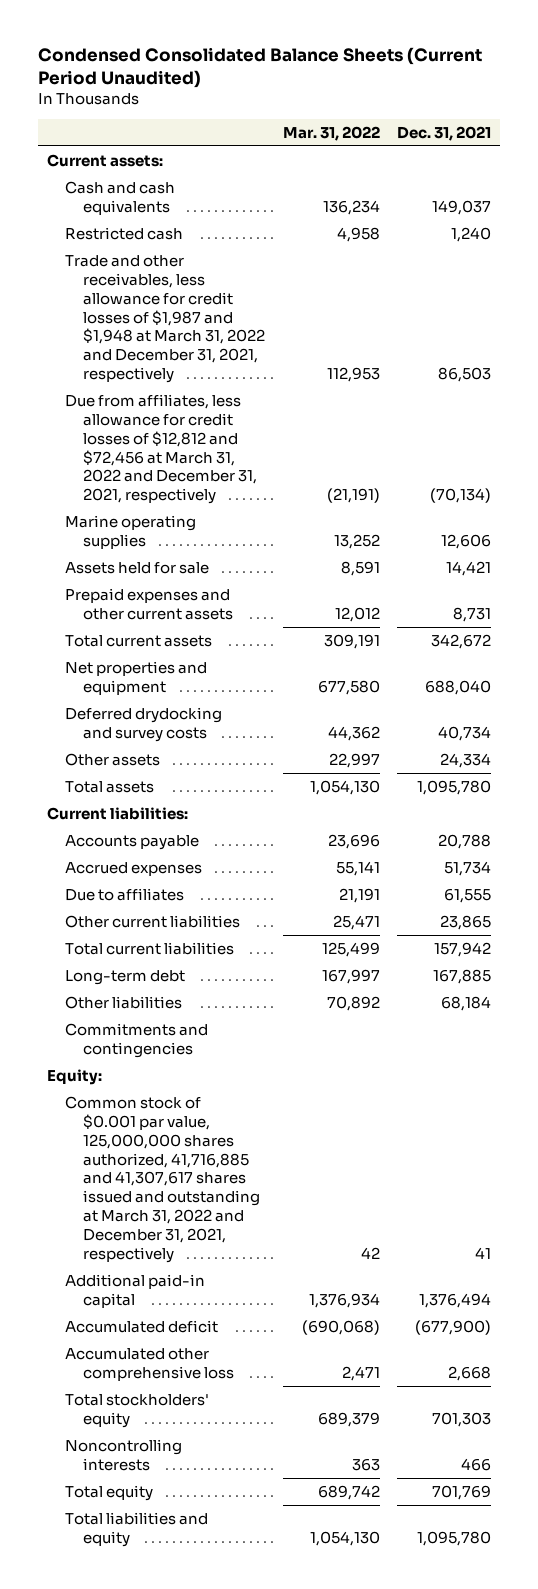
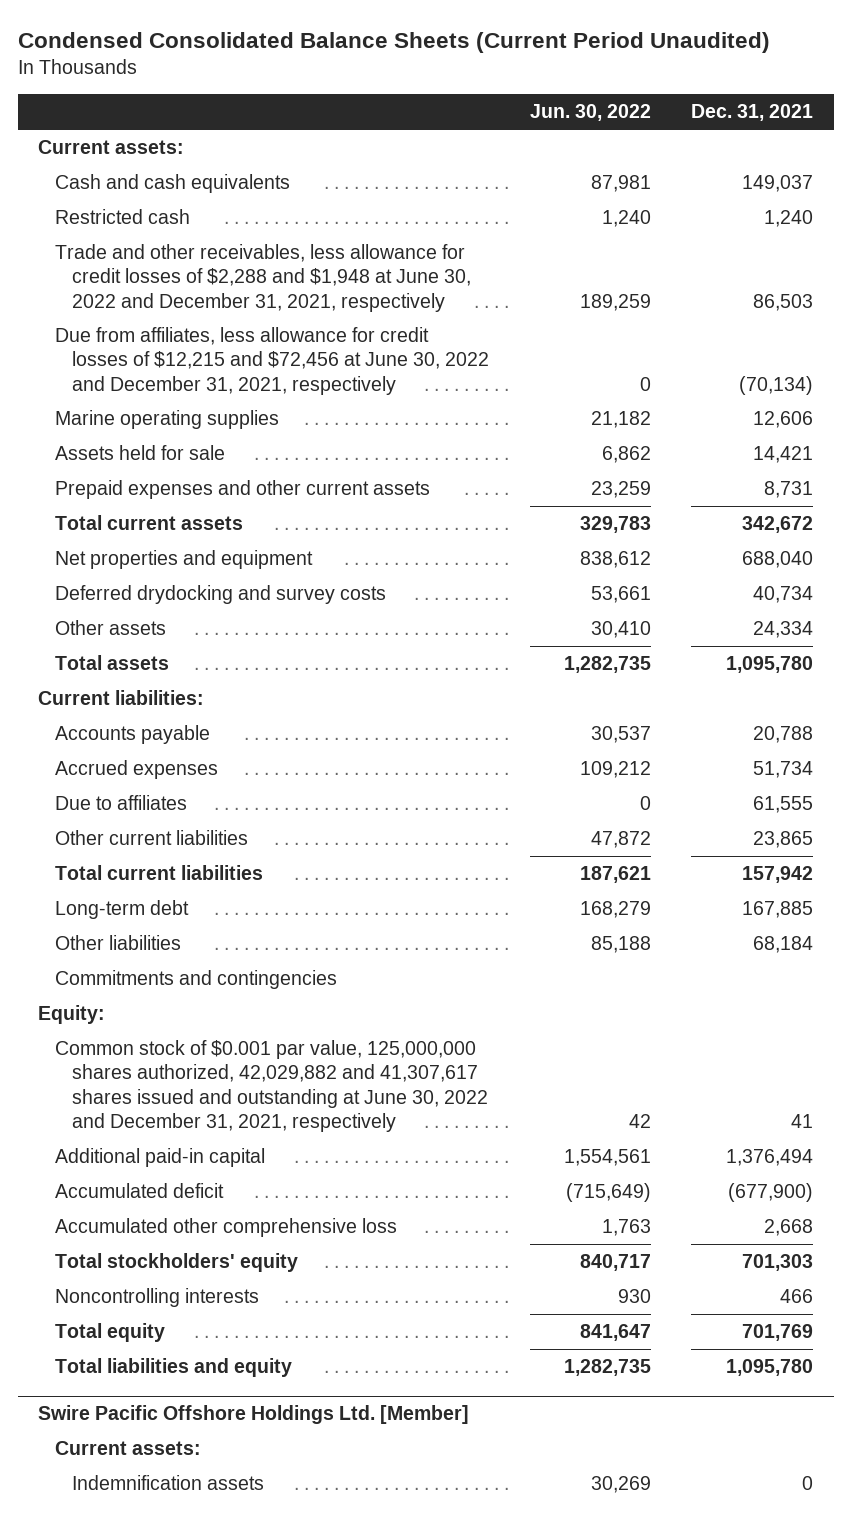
- | Mar. 31, 2022 | Dec. 31, 2021
+ | Jun. 30, 2022 | Dec. 31, 2021
- Trade and other receivables, less allowance for credit losses of $1,987 and $1,948 at March 31, 2022 and December 31, 2021, respectively | 112,953 | 86,503
- Due from affiliates, less allowance for credit losses of $12,812 and $72,456 at March 31, 2022 and December 31, 2021, respectively | (21,191) | (70,134)
+ Trade and other receivables, less allowance for credit losses of $2,288 and $1,948 at June 30, 2022 and December 31, 2021, respectively | 189,259 | 86,503
+ Due from affiliates, less allowance for credit losses of $12,215 and $72,456 at June 30, 2022 and December 31, 2021, respectively | 0 | (70,134)
- Common stock of $0.001 par value, 125,000,000 shares authorized, 41,716,885 and 41,307,617 shares issued and outstanding at March 31, 2022 and December 31, 2021, respectively | 42 | 41
+ Common stock of $0.001 par value, 125,000,000 shares authorized, 42,029,882 and 41,307,617 shares issued and outstanding at June 30, 2022 and December 31, 2021, respectively | 42 | 41
+ Swire Pacific Offshore Holdings Ltd. [Member]
+ Current assets:
+ Indemnification assets | 30,269 | 0

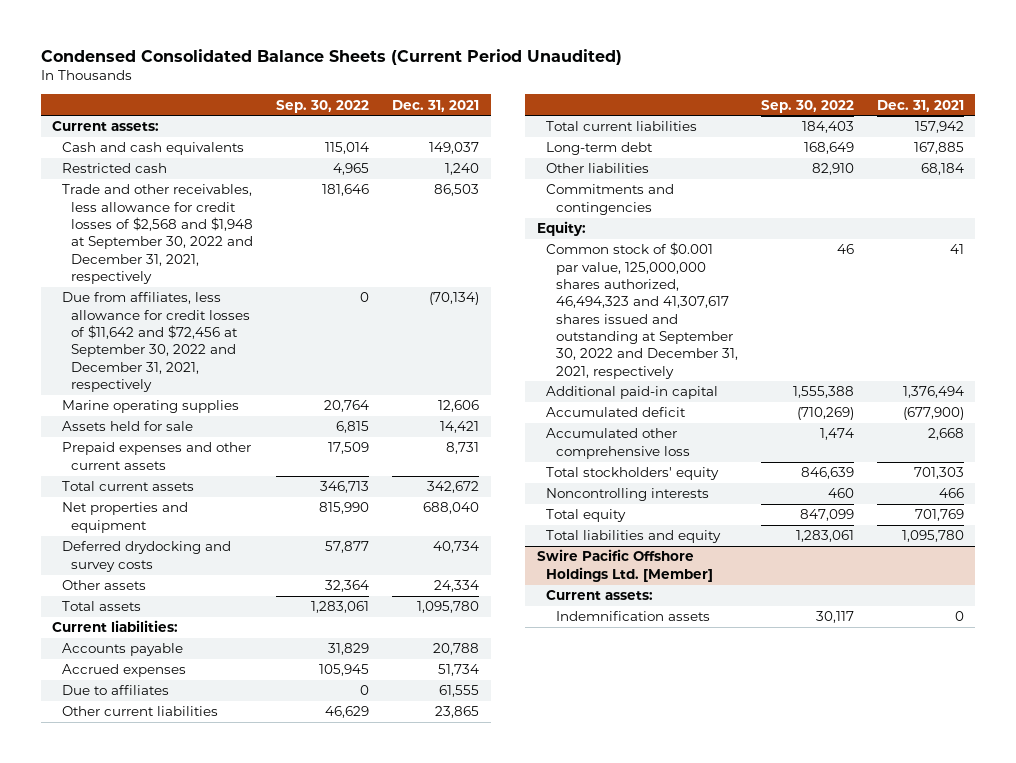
- | Jun. 30, 2022 | Dec. 31, 2021
+ | Sep. 30, 2022 | Dec. 31, 2021
- Trade and other receivables, less allowance for credit losses of $2,288 and $1,948 at June 30, 2022 and December 31, 2021, respectively | 189,259 | 86,503
- Due from affiliates, less allowance for credit losses of $12,215 and $72,456 at June 30, 2022 and December 31, 2021, respectively | 0 | (70,134)
+ Trade and other receivables, less allowance for credit losses of $2,568 and $1,948 at September 30, 2022 and December 31, 2021, respectively | 181,646 | 86,503
+ Due from affiliates, less allowance for credit losses of $11,642 and $72,456 at September 30, 2022 and December 31, 2021, respectively | 0 | (70,134)
- Common stock of $0.001 par value, 125,000,000 shares authorized, 42,029,882 and 41,307,617 shares issued and outstanding at June 30, 2022 and December 31, 2021, respectively | 42 | 41
+ Common stock of $0.001 par value, 125,000,000 shares authorized, 46,494,323 and 41,307,617 shares issued and outstanding at September 30, 2022 and December 31, 2021, respectively | 46 | 41

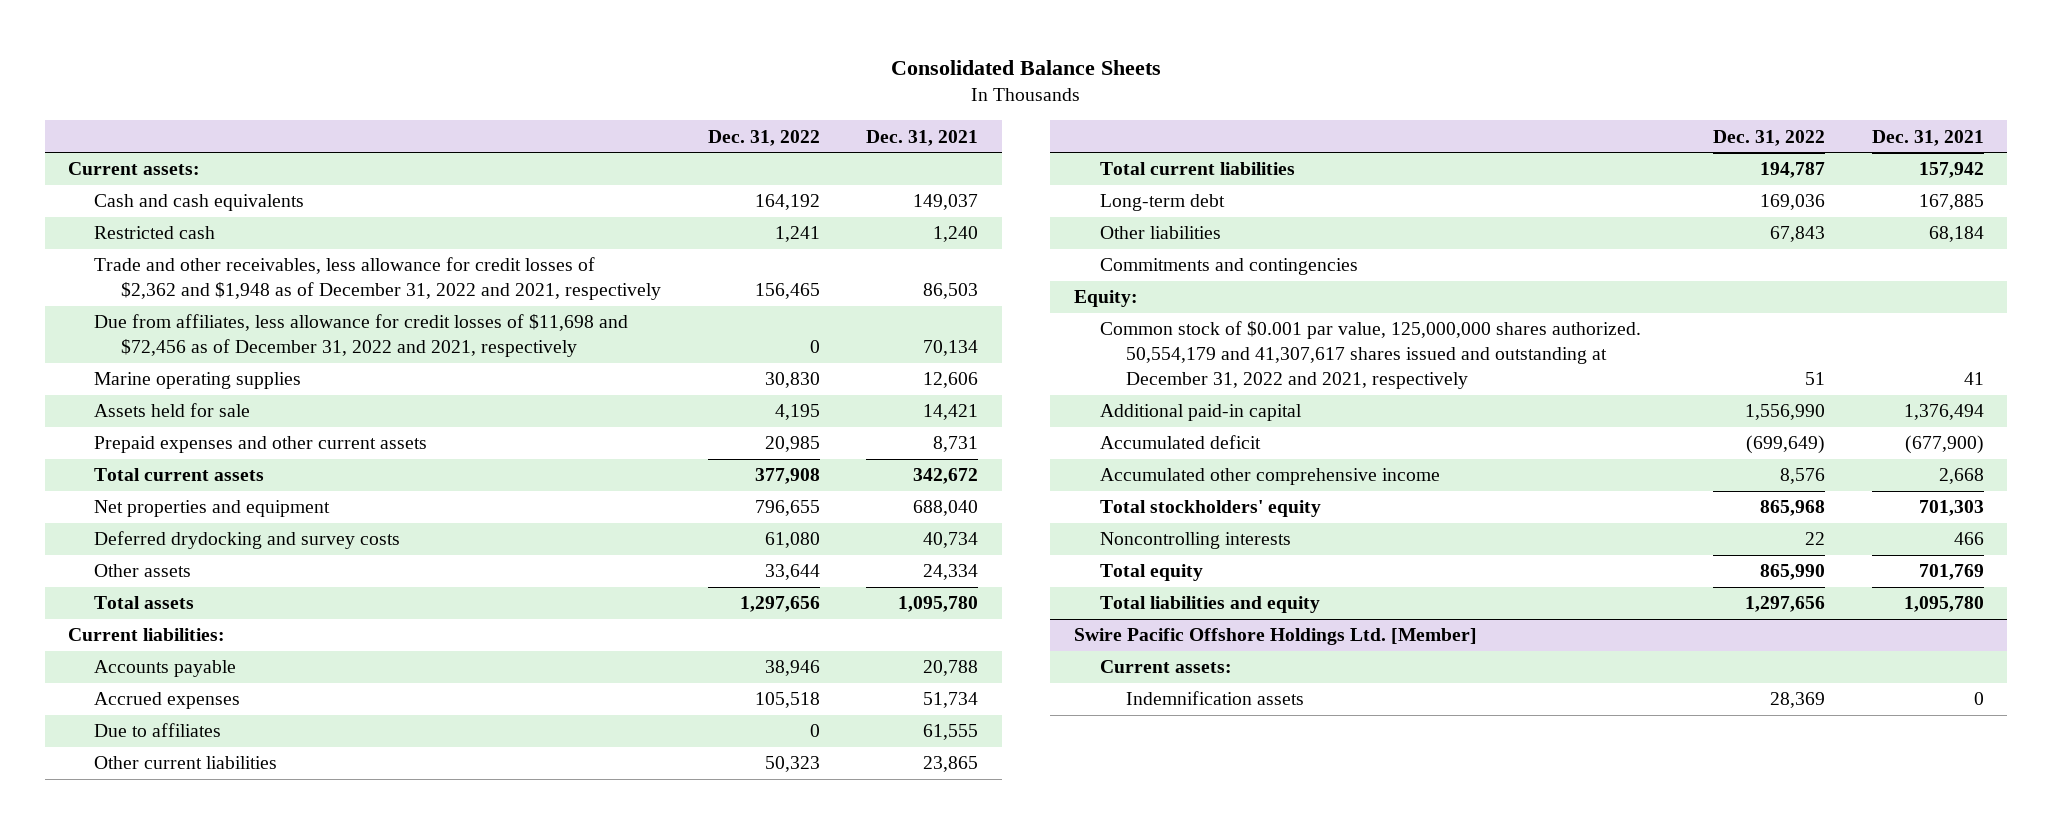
- Condensed Consolidated Balance Sheets (Current Period Unaudited)
+ Consolidated Balance Sheets
- | Sep. 30, 2022 | Dec. 31, 2021
+ | Dec. 31, 2022 | Dec. 31, 2021
- Trade and other receivables, less allowance for credit losses of $2,568 and $1,948 at September 30, 2022 and December 31, 2021, respectively | 181,646 | 86,503
- Due from affiliates, less allowance for credit losses of $11,642 and $72,456 at September 30, 2022 and December 31, 2021, respectively | 0 | (70,134)
+ Trade and other receivables, less allowance for credit losses of $2,362 and $1,948 as of December 31, 2022 and 2021, respectively | 156,465 | 86,503
+ Due from affiliates, less allowance for credit losses of $11,698 and $72,456 as of December 31, 2022 and 2021, respectively | 0 | 70,134
- Common stock of $0.001 par value, 125,000,000 shares authorized, 46,494,323 and 41,307,617 shares issued and outstanding at September 30, 2022 and December 31, 2021, respectively | 46 | 41
+ Common stock of $0.001 par value, 125,000,000 shares authorized. 50,554,179 and 41,307,617 shares issued and outstanding at December 31, 2022 and 2021, respectively | 51 | 41
- Accumulated other comprehensive loss | 1,474 | 2,668
+ Accumulated other comprehensive income | 8,576 | 2,668

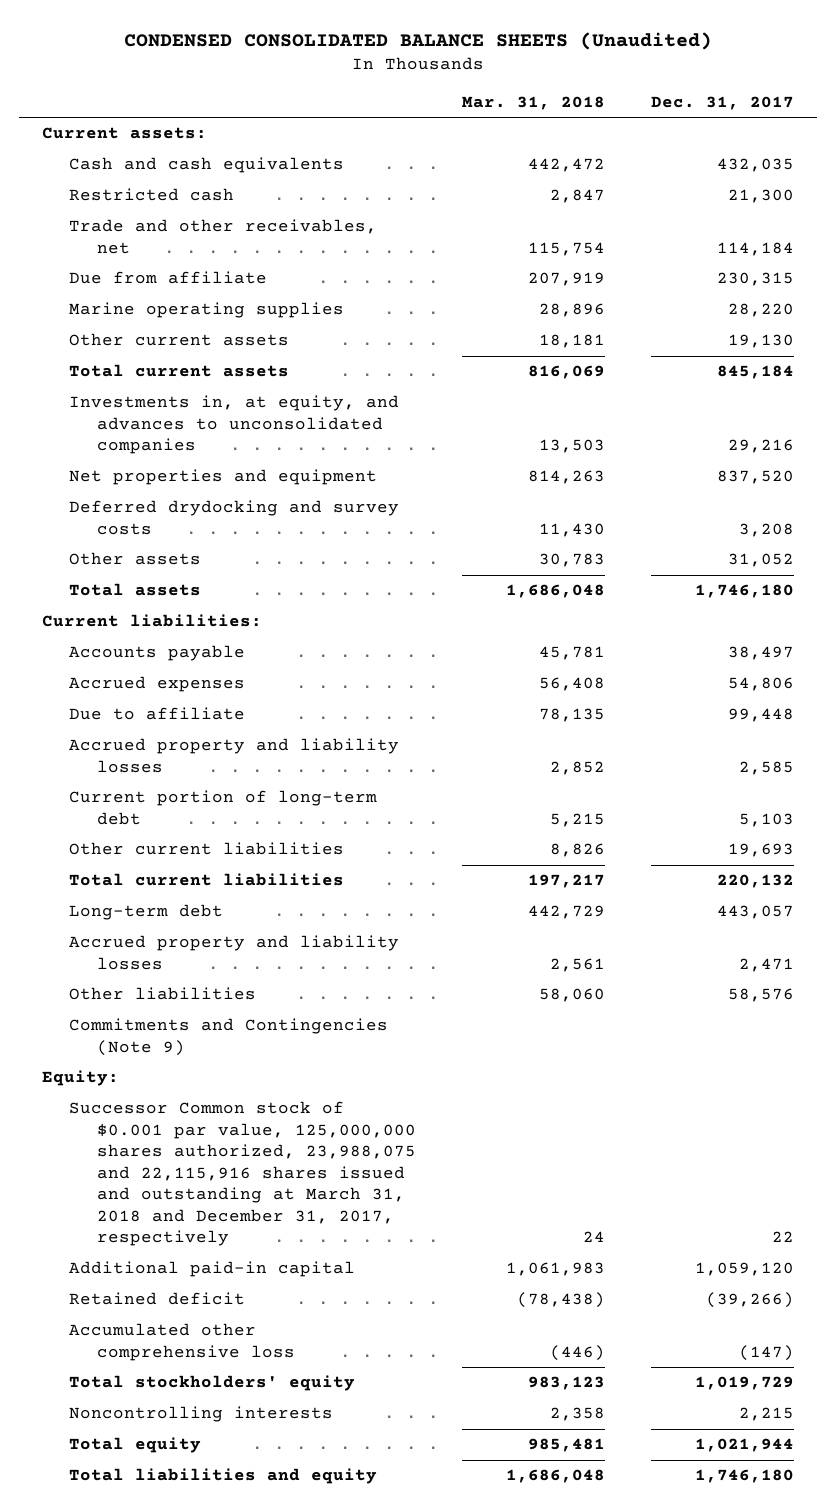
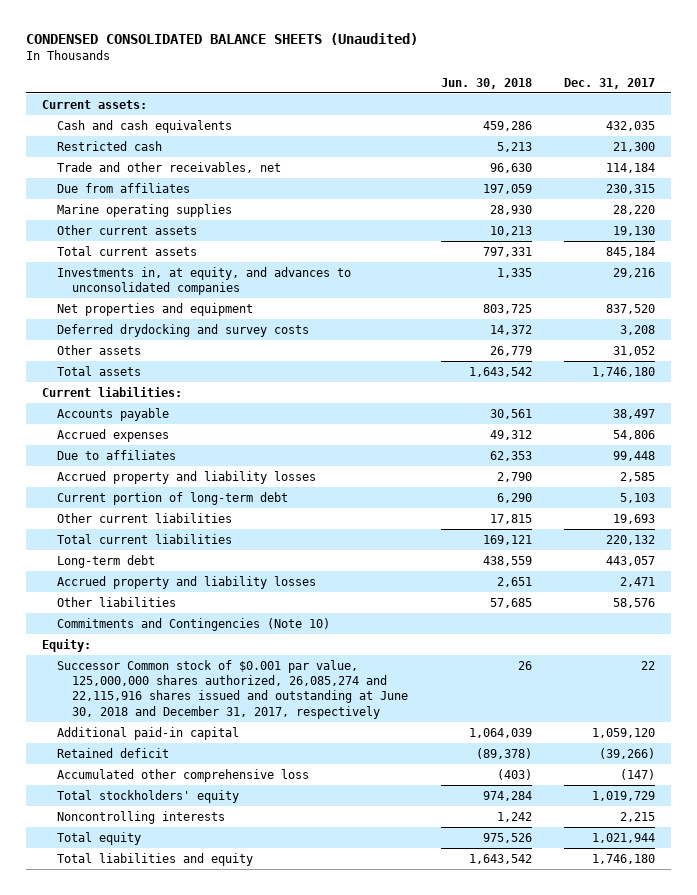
- | Mar. 31, 2018 | Dec. 31, 2017
+ | Jun. 30, 2018 | Dec. 31, 2017
- Due from affiliate | 207,919 | 230,315
+ Due from affiliates | 197,059 | 230,315
- Due to affiliate | 78,135 | 99,448
+ Due to affiliates | 62,353 | 99,448
- Commitments and Contingencies (Note 9)
+ Commitments and Contingencies (Note 10)
- Successor Common stock of $0.001 par value, 125,000,000 shares authorized, 23,988,075 and 22,115,916 shares issued and outstanding at March 31, 2018 and December 31, 2017, respectively | 24 | 22
+ Successor Common stock of $0.001 par value, 125,000,000 shares authorized, 26,085,274 and 22,115,916 shares issued and outstanding at June 30, 2018 and December 31, 2017, respectively | 26 | 22

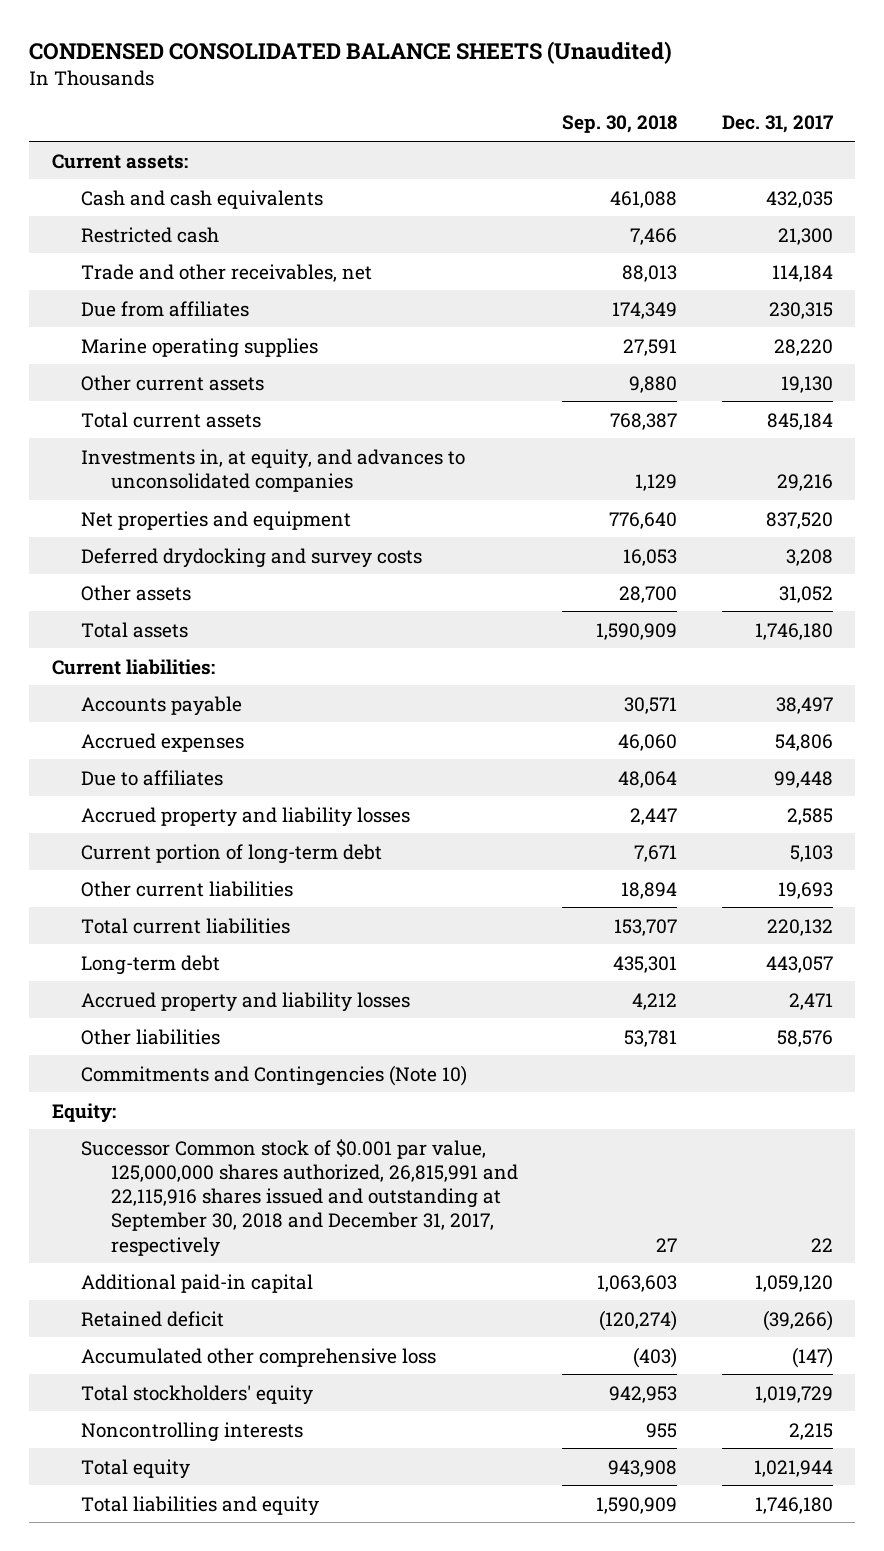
- | Jun. 30, 2018 | Dec. 31, 2017
+ | Sep. 30, 2018 | Dec. 31, 2017
- Successor Common stock of $0.001 par value, 125,000,000 shares authorized, 26,085,274 and 22,115,916 shares issued and outstanding at June 30, 2018 and December 31, 2017, respectively | 26 | 22
+ Successor Common stock of $0.001 par value, 125,000,000 shares authorized, 26,815,991 and 22,115,916 shares issued and outstanding at September 30, 2018 and December 31, 2017, respectively | 27 | 22

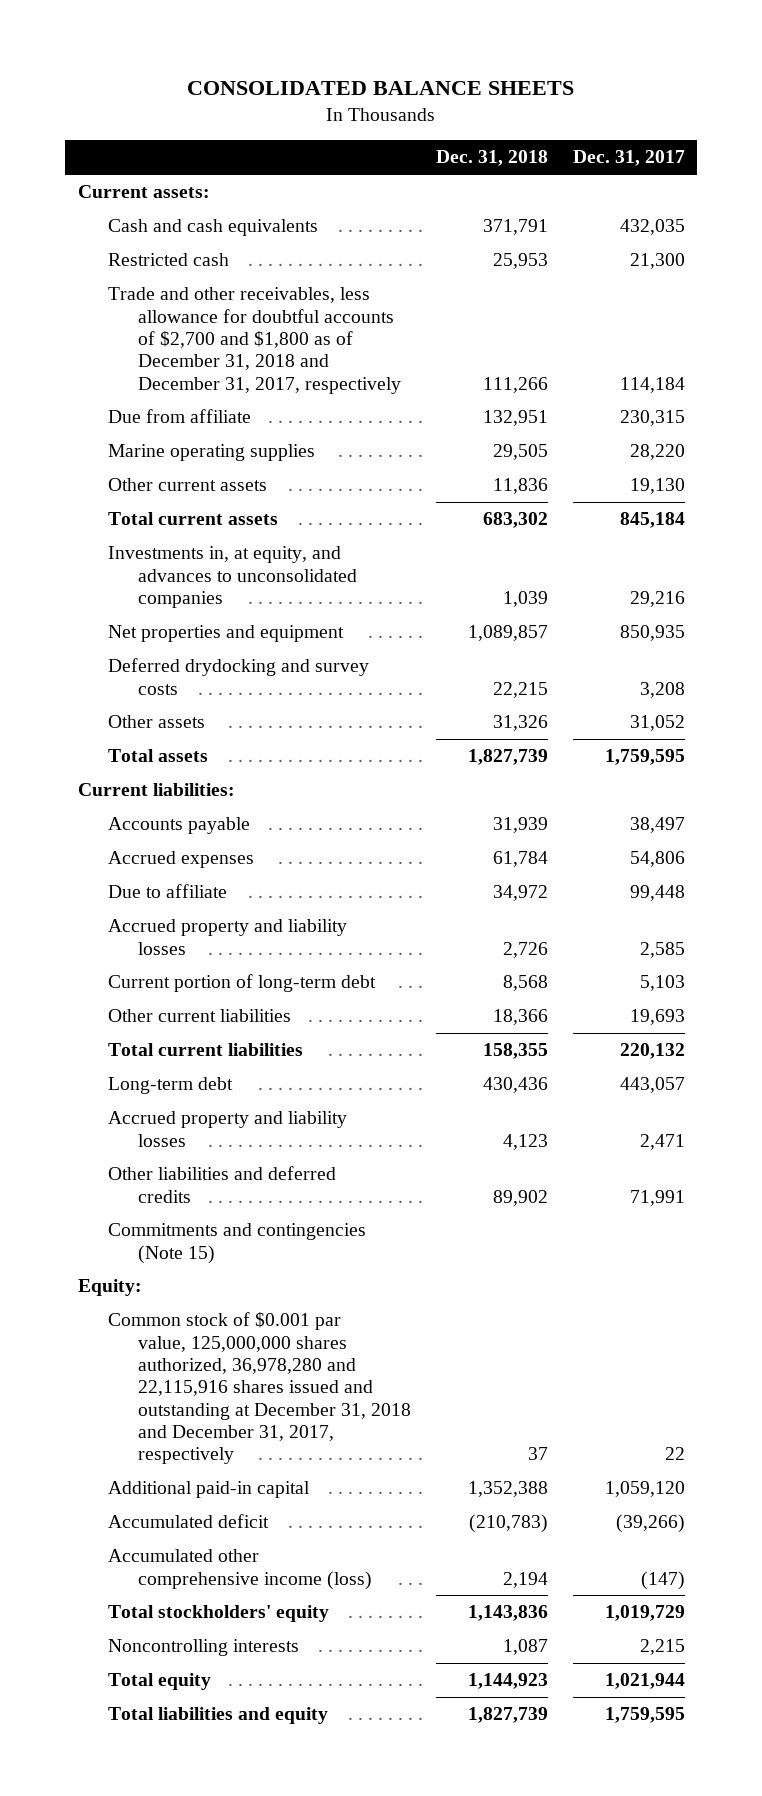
- CONDENSED CONSOLIDATED BALANCE SHEETS (Unaudited)
+ CONSOLIDATED BALANCE SHEETS
- | Sep. 30, 2018 | Dec. 31, 2017
+ | Dec. 31, 2018 | Dec. 31, 2017
- Trade and other receivables, net | 88,013 | 114,184
- Due from affiliates | 174,349 | 230,315
+ Trade and other receivables, less allowance for doubtful accounts of $2,700 and $1,800 as of December 31, 2018 and December 31, 2017, respectively | 111,266 | 114,184
+ Due from affiliate | 132,951 | 230,315
- Net properties and equipment | 776,640 | 837,520
+ Net properties and equipment | 1,089,857 | 850,935
- Total assets | 1,590,909 | 1,746,180
+ Total assets | 1,827,739 | 1,759,595
- Due to affiliates | 48,064 | 99,448
+ Due to affiliate | 34,972 | 99,448
- Other liabilities | 53,781 | 58,576
- Commitments and Contingencies (Note 10)
+ Other liabilities and deferred credits | 89,902 | 71,991
+ Commitments and contingencies (Note 15)
- Successor Common stock of $0.001 par value, 125,000,000 shares authorized, 26,815,991 and 22,115,916 shares issued and outstanding at September 30, 2018 and December 31, 2017, respectively | 27 | 22
+ Common stock of $0.001 par value, 125,000,000 shares authorized, 36,978,280 and 22,115,916 shares issued and outstanding at December 31, 2018 and December 31, 2017, respectively | 37 | 22
- Retained deficit | (120,274) | (39,266)
- Accumulated other comprehensive loss | (403) | (147)
+ Accumulated deficit | (210,783) | (39,266)
+ Accumulated other comprehensive income (loss) | 2,194 | (147)
- Total liabilities and equity | 1,590,909 | 1,746,180
+ Total liabilities and equity | 1,827,739 | 1,759,595

